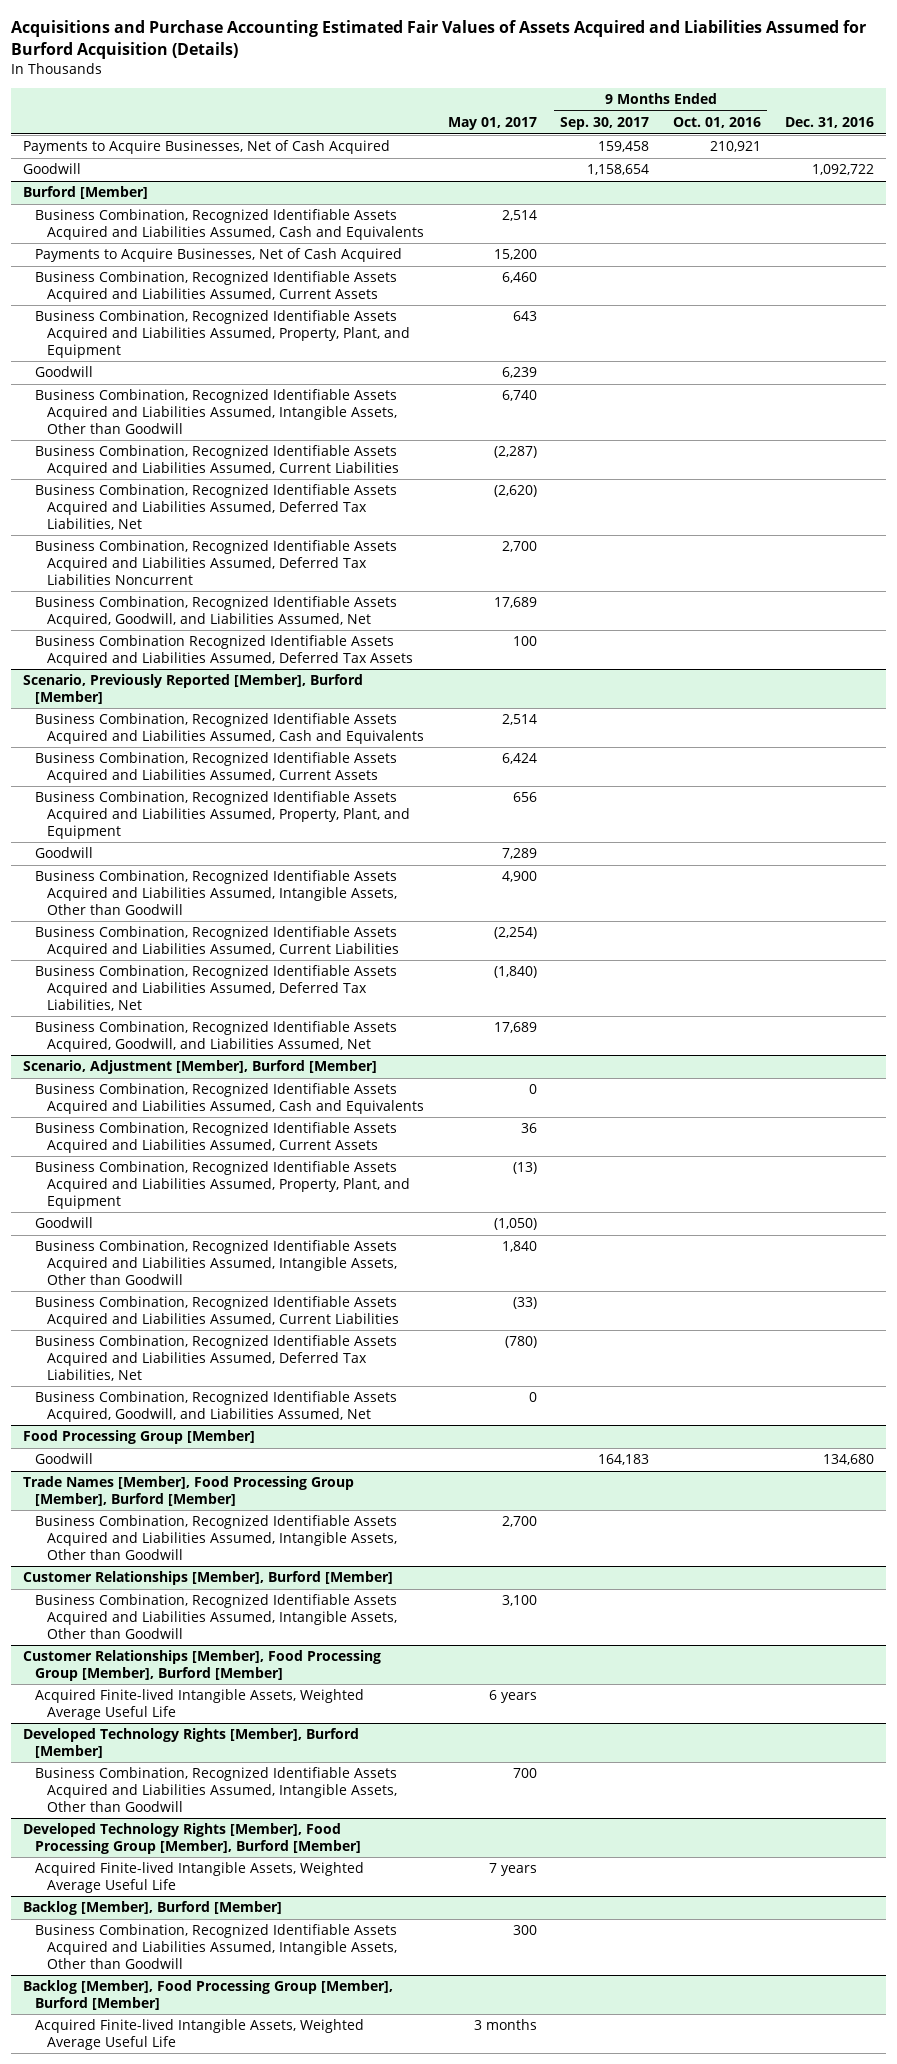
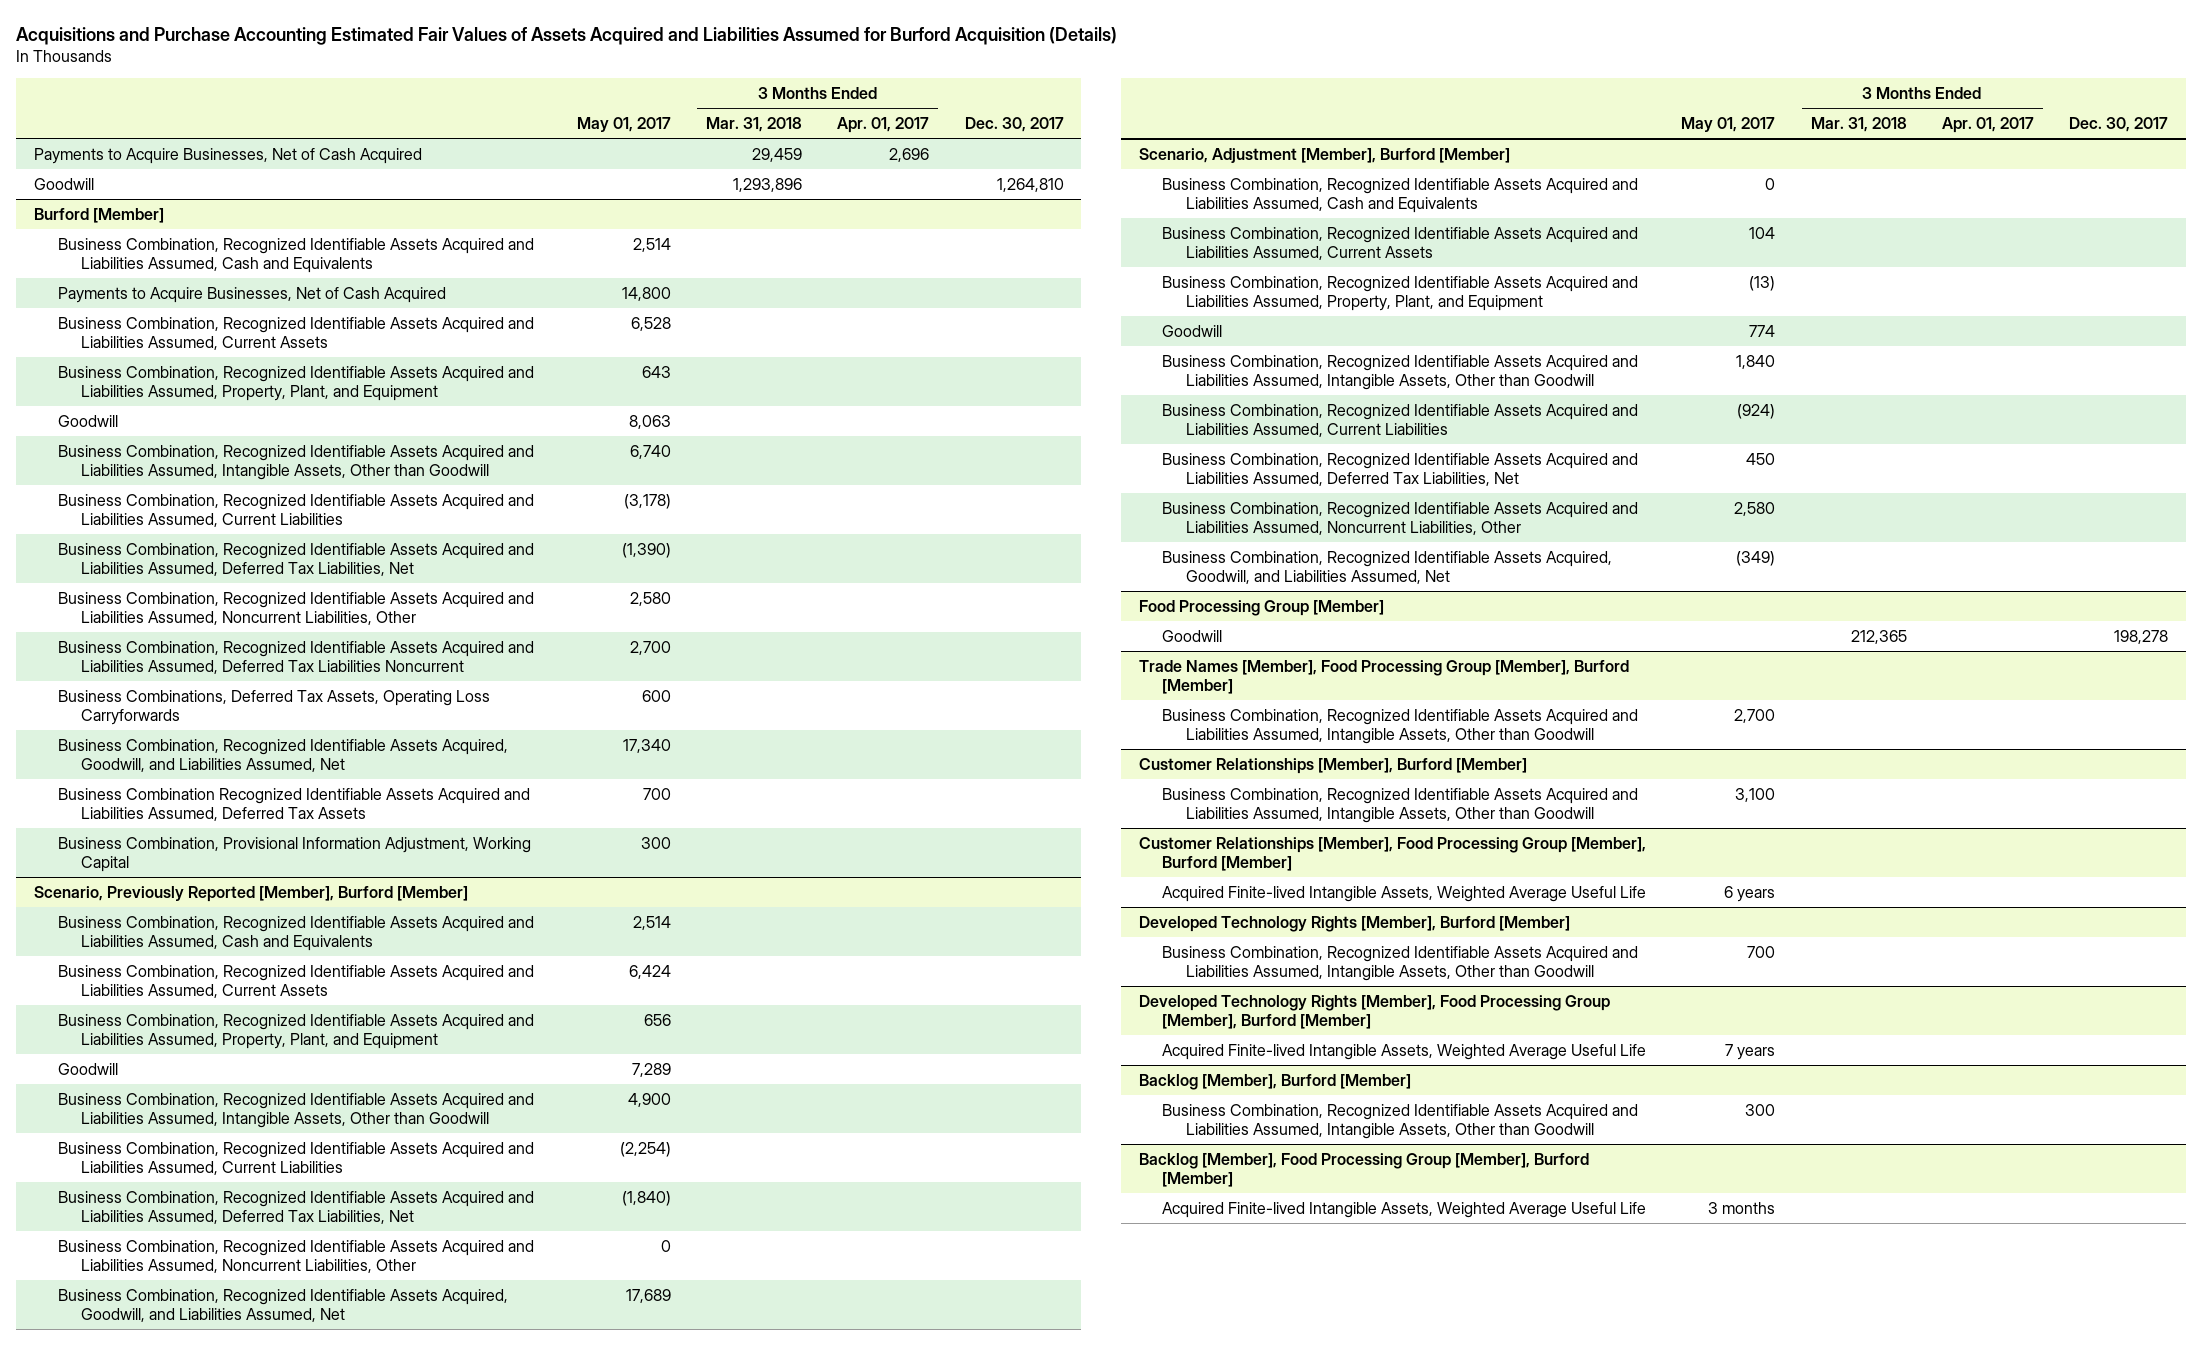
- | May 01, 2017 | 9 Months Ended Sep. 30, 2017 | 9 Months Ended Oct. 01, 2016 | Dec. 31, 2016
+ | May 01, 2017 | 3 Months Ended Mar. 31, 2018 | 3 Months Ended Apr. 01, 2017 | Dec. 30, 2017
@ Burford [Member]
- Payments to Acquire Businesses, Net of Cash Acquired | 15,200 | | |
- Business Combination, Recognized Identifiable Assets Acquired and Liabilities Assumed, Current Assets | 6,460 | | |
+ Payments to Acquire Businesses, Net of Cash Acquired | 14,800 | | |
+ Business Combination, Recognized Identifiable Assets Acquired and Liabilities Assumed, Current Assets | 6,528 | | |
- Goodwill | 6,239 | | |
+ Goodwill | 8,063 | | |
- Business Combination, Recognized Identifiable Assets Acquired and Liabilities Assumed, Current Liabilities | (2,287) | | |
- Business Combination, Recognized Identifiable Assets Acquired and Liabilities Assumed, Deferred Tax Liabilities, Net | (2,620) | | |
+ Business Combination, Recognized Identifiable Assets Acquired and Liabilities Assumed, Current Liabilities | (3,178) | | |
+ Business Combination, Recognized Identifiable Assets Acquired and Liabilities Assumed, Deferred Tax Liabilities, Net | (1,390) | | |
+ Business Combination, Recognized Identifiable Assets Acquired and Liabilities Assumed, Noncurrent Liabilities, Other | 2,580 | | |
- Business Combination, Recognized Identifiable Assets Acquired, Goodwill, and Liabilities Assumed, Net | 17,689 | | |
- Business Combination Recognized Identifiable Assets Acquired and Liabilities Assumed, Deferred Tax Assets | 100 | | |
+ Business Combinations, Deferred Tax Assets, Operating Loss Carryforwards | 600 | | |
+ Business Combination, Recognized Identifiable Assets Acquired, Goodwill, and Liabilities Assumed, Net | 17,340 | | |
+ Business Combination Recognized Identifiable Assets Acquired and Liabilities Assumed, Deferred Tax Assets | 700 | | |
+ Business Combination, Provisional Information Adjustment, Working Capital | 300 | | |
@ Scenario, Previously Reported [Member], Burford [Member]
+ Business Combination, Recognized Identifiable Assets Acquired and Liabilities Assumed, Noncurrent Liabilities, Other | 0 | | |
@ Scenario, Adjustment [Member], Burford [Member]
- Business Combination, Recognized Identifiable Assets Acquired and Liabilities Assumed, Current Assets | 36 | | |
+ Business Combination, Recognized Identifiable Assets Acquired and Liabilities Assumed, Current Assets | 104 | | |
- Goodwill | (1,050) | | |
+ Goodwill | 774 | | |
- Business Combination, Recognized Identifiable Assets Acquired and Liabilities Assumed, Current Liabilities | (33) | | |
- Business Combination, Recognized Identifiable Assets Acquired and Liabilities Assumed, Deferred Tax Liabilities, Net | (780) | | |
- Business Combination, Recognized Identifiable Assets Acquired, Goodwill, and Liabilities Assumed, Net | 0 | | |
+ Business Combination, Recognized Identifiable Assets Acquired and Liabilities Assumed, Current Liabilities | (924) | | |
+ Business Combination, Recognized Identifiable Assets Acquired and Liabilities Assumed, Deferred Tax Liabilities, Net | 450 | | |
+ Business Combination, Recognized Identifiable Assets Acquired and Liabilities Assumed, Noncurrent Liabilities, Other | 2,580 | | |
+ Business Combination, Recognized Identifiable Assets Acquired, Goodwill, and Liabilities Assumed, Net | (349) | | |

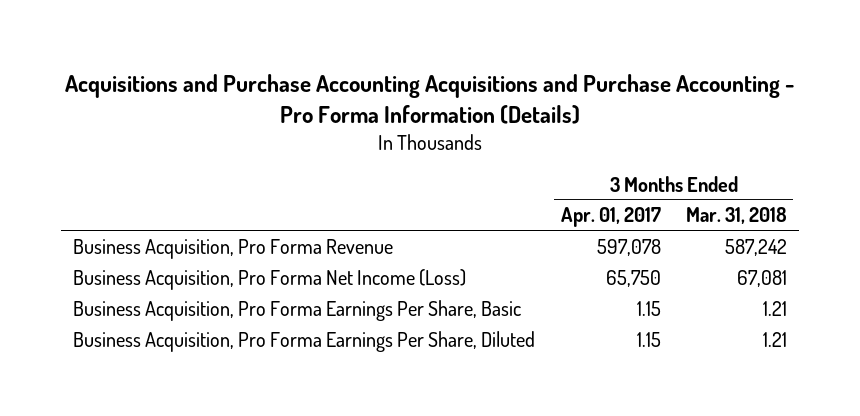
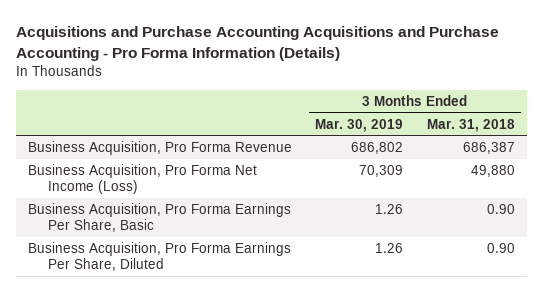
- | 3 Months Ended Apr. 01, 2017 | 3 Months Ended Mar. 31, 2018
+ | 3 Months Ended Mar. 30, 2019 | 3 Months Ended Mar. 31, 2018
- Business Acquisition, Pro Forma Revenue | 597,078 | 587,242
- Business Acquisition, Pro Forma Net Income (Loss) | 65,750 | 67,081
- Business Acquisition, Pro Forma Earnings Per Share, Basic | 1.15 | 1.21
- Business Acquisition, Pro Forma Earnings Per Share, Diluted | 1.15 | 1.21
+ Business Acquisition, Pro Forma Revenue | 686,802 | 686,387
+ Business Acquisition, Pro Forma Net Income (Loss) | 70,309 | 49,880
+ Business Acquisition, Pro Forma Earnings Per Share, Basic | 1.26 | 0.90
+ Business Acquisition, Pro Forma Earnings Per Share, Diluted | 1.26 | 0.90

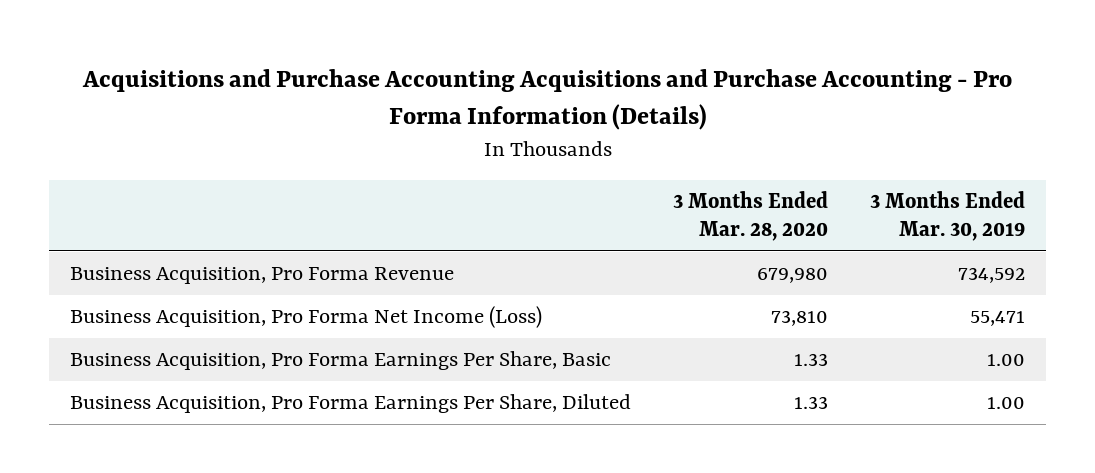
- | 3 Months Ended Mar. 30, 2019 | 3 Months Ended Mar. 31, 2018
+ | 3 Months Ended Mar. 28, 2020 | 3 Months Ended Mar. 30, 2019
- Business Acquisition, Pro Forma Revenue | 686,802 | 686,387
- Business Acquisition, Pro Forma Net Income (Loss) | 70,309 | 49,880
- Business Acquisition, Pro Forma Earnings Per Share, Basic | 1.26 | 0.90
- Business Acquisition, Pro Forma Earnings Per Share, Diluted | 1.26 | 0.90
+ Business Acquisition, Pro Forma Revenue | 679,980 | 734,592
+ Business Acquisition, Pro Forma Net Income (Loss) | 73,810 | 55,471
+ Business Acquisition, Pro Forma Earnings Per Share, Basic | 1.33 | 1.00
+ Business Acquisition, Pro Forma Earnings Per Share, Diluted | 1.33 | 1.00

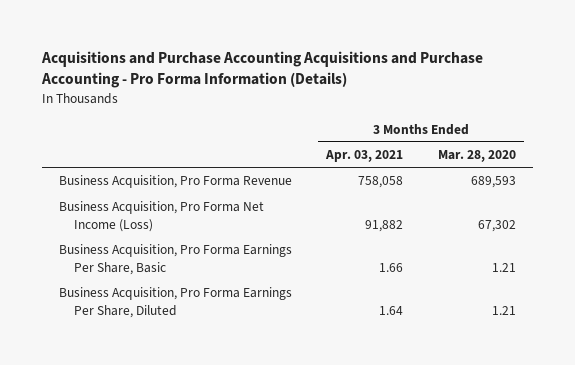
- | 3 Months Ended Mar. 28, 2020 | 3 Months Ended Mar. 30, 2019
+ | 3 Months Ended Apr. 03, 2021 | 3 Months Ended Mar. 28, 2020
- Business Acquisition, Pro Forma Revenue | 679,980 | 734,592
- Business Acquisition, Pro Forma Net Income (Loss) | 73,810 | 55,471
- Business Acquisition, Pro Forma Earnings Per Share, Basic | 1.33 | 1.00
- Business Acquisition, Pro Forma Earnings Per Share, Diluted | 1.33 | 1.00
+ Business Acquisition, Pro Forma Revenue | 758,058 | 689,593
+ Business Acquisition, Pro Forma Net Income (Loss) | 91,882 | 67,302
+ Business Acquisition, Pro Forma Earnings Per Share, Basic | 1.66 | 1.21
+ Business Acquisition, Pro Forma Earnings Per Share, Diluted | 1.64 | 1.21

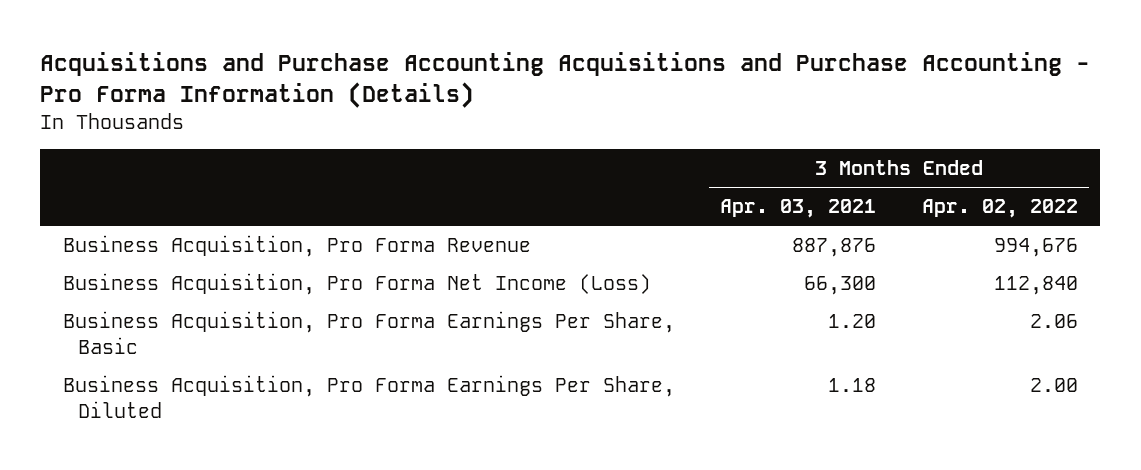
- | 3 Months Ended Apr. 03, 2021 | 3 Months Ended Mar. 28, 2020
+ | 3 Months Ended Apr. 03, 2021 | 3 Months Ended Apr. 02, 2022
- Business Acquisition, Pro Forma Revenue | 758,058 | 689,593
- Business Acquisition, Pro Forma Net Income (Loss) | 91,882 | 67,302
- Business Acquisition, Pro Forma Earnings Per Share, Basic | 1.66 | 1.21
- Business Acquisition, Pro Forma Earnings Per Share, Diluted | 1.64 | 1.21
+ Business Acquisition, Pro Forma Revenue | 887,876 | 994,676
+ Business Acquisition, Pro Forma Net Income (Loss) | 66,300 | 112,840
+ Business Acquisition, Pro Forma Earnings Per Share, Basic | 1.20 | 2.06
+ Business Acquisition, Pro Forma Earnings Per Share, Diluted | 1.18 | 2.00

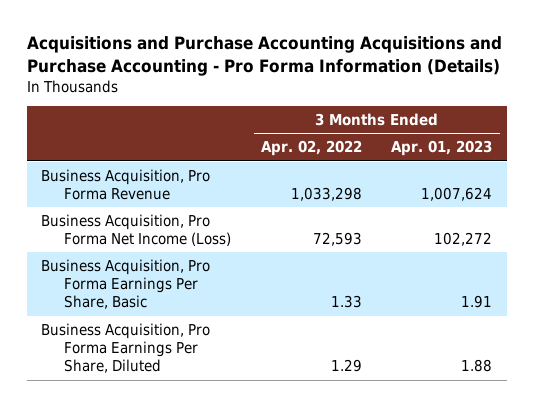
- | 3 Months Ended Apr. 03, 2021 | 3 Months Ended Apr. 02, 2022
+ | 3 Months Ended Apr. 02, 2022 | 3 Months Ended Apr. 01, 2023
- Business Acquisition, Pro Forma Revenue | 887,876 | 994,676
- Business Acquisition, Pro Forma Net Income (Loss) | 66,300 | 112,840
- Business Acquisition, Pro Forma Earnings Per Share, Basic | 1.20 | 2.06
- Business Acquisition, Pro Forma Earnings Per Share, Diluted | 1.18 | 2.00
+ Business Acquisition, Pro Forma Revenue | 1,033,298 | 1,007,624
+ Business Acquisition, Pro Forma Net Income (Loss) | 72,593 | 102,272
+ Business Acquisition, Pro Forma Earnings Per Share, Basic | 1.33 | 1.91
+ Business Acquisition, Pro Forma Earnings Per Share, Diluted | 1.29 | 1.88

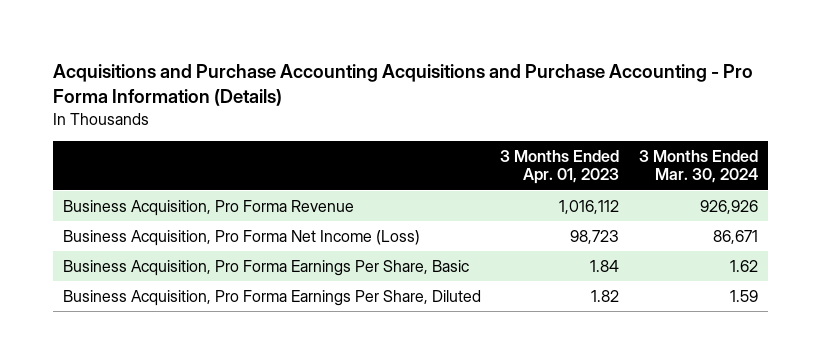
- | 3 Months Ended Apr. 02, 2022 | 3 Months Ended Apr. 01, 2023
+ | 3 Months Ended Apr. 01, 2023 | 3 Months Ended Mar. 30, 2024
- Business Acquisition, Pro Forma Revenue | 1,033,298 | 1,007,624
- Business Acquisition, Pro Forma Net Income (Loss) | 72,593 | 102,272
- Business Acquisition, Pro Forma Earnings Per Share, Basic | 1.33 | 1.91
- Business Acquisition, Pro Forma Earnings Per Share, Diluted | 1.29 | 1.88
+ Business Acquisition, Pro Forma Revenue | 1,016,112 | 926,926
+ Business Acquisition, Pro Forma Net Income (Loss) | 98,723 | 86,671
+ Business Acquisition, Pro Forma Earnings Per Share, Basic | 1.84 | 1.62
+ Business Acquisition, Pro Forma Earnings Per Share, Diluted | 1.82 | 1.59

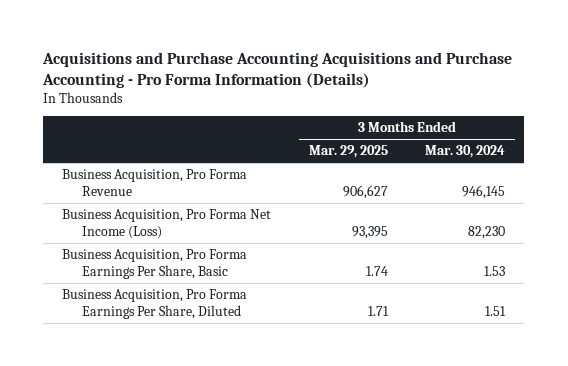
- | 3 Months Ended Apr. 01, 2023 | 3 Months Ended Mar. 30, 2024
+ | 3 Months Ended Mar. 29, 2025 | 3 Months Ended Mar. 30, 2024
- Business Acquisition, Pro Forma Revenue | 1,016,112 | 926,926
- Business Acquisition, Pro Forma Net Income (Loss) | 98,723 | 86,671
- Business Acquisition, Pro Forma Earnings Per Share, Basic | 1.84 | 1.62
- Business Acquisition, Pro Forma Earnings Per Share, Diluted | 1.82 | 1.59
+ Business Acquisition, Pro Forma Revenue | 906,627 | 946,145
+ Business Acquisition, Pro Forma Net Income (Loss) | 93,395 | 82,230
+ Business Acquisition, Pro Forma Earnings Per Share, Basic | 1.74 | 1.53
+ Business Acquisition, Pro Forma Earnings Per Share, Diluted | 1.71 | 1.51

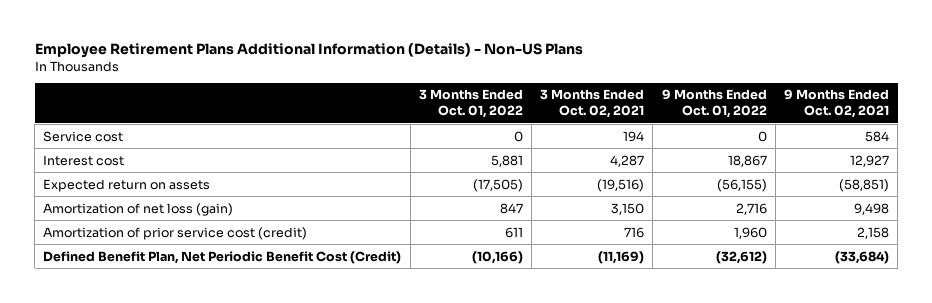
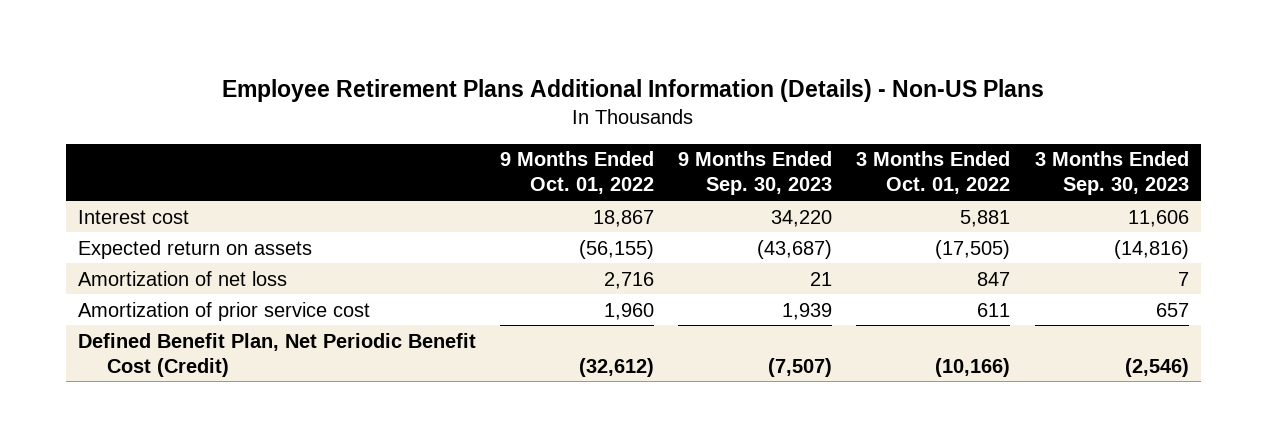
- | 3 Months Ended Oct. 01, 2022 | 3 Months Ended Oct. 02, 2021 | 9 Months Ended Oct. 01, 2022 | 9 Months Ended Oct. 02, 2021
+ | 9 Months Ended Oct. 01, 2022 | 9 Months Ended Sep. 30, 2023 | 3 Months Ended Oct. 01, 2022 | 3 Months Ended Sep. 30, 2023
- Service cost | 0 | 194 | 0 | 584
- Amortization of net loss (gain) | 847 | 3,150 | 2,716 | 9,498
- Amortization of prior service cost (credit) | 611 | 716 | 1,960 | 2,158
+ Amortization of net loss | 2,716 | 21 | 847 | 7
+ Amortization of prior service cost | 1,960 | 1,939 | 611 | 657

